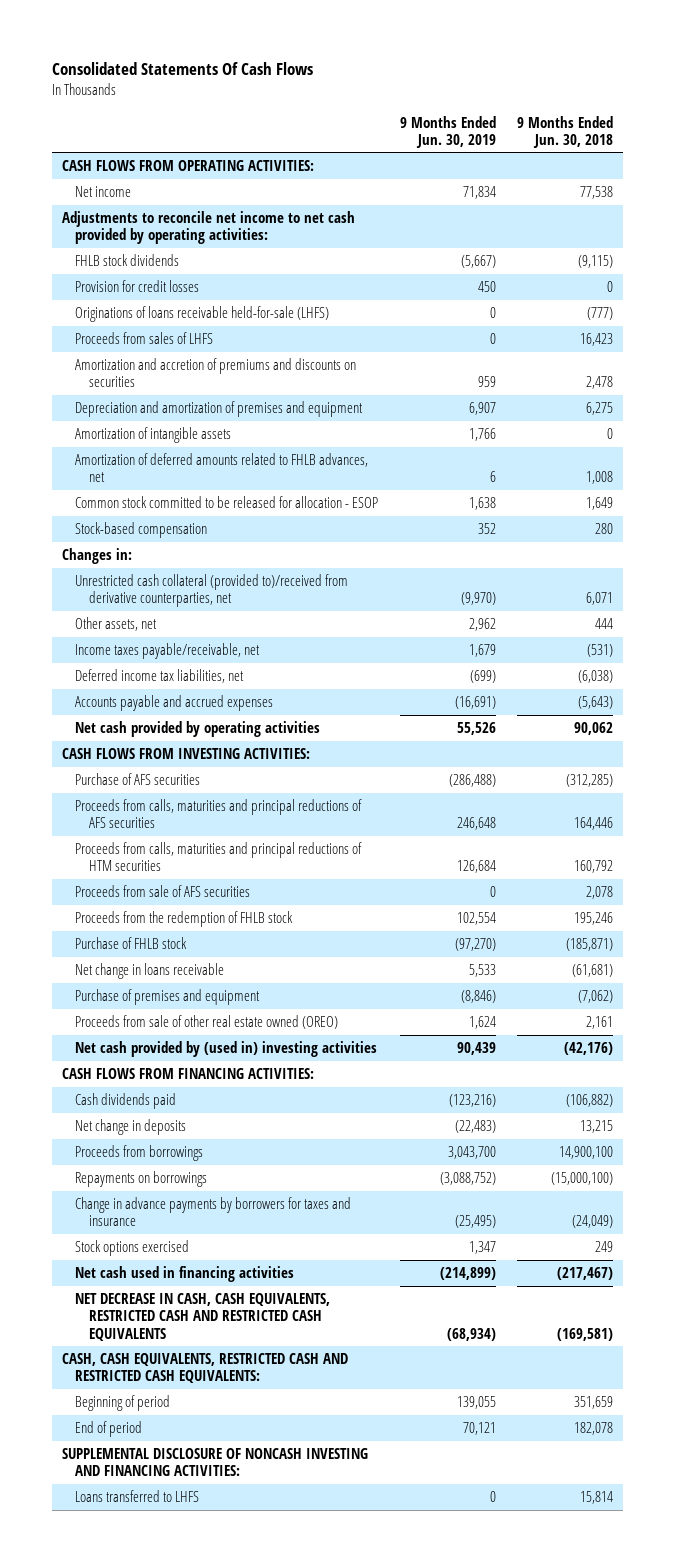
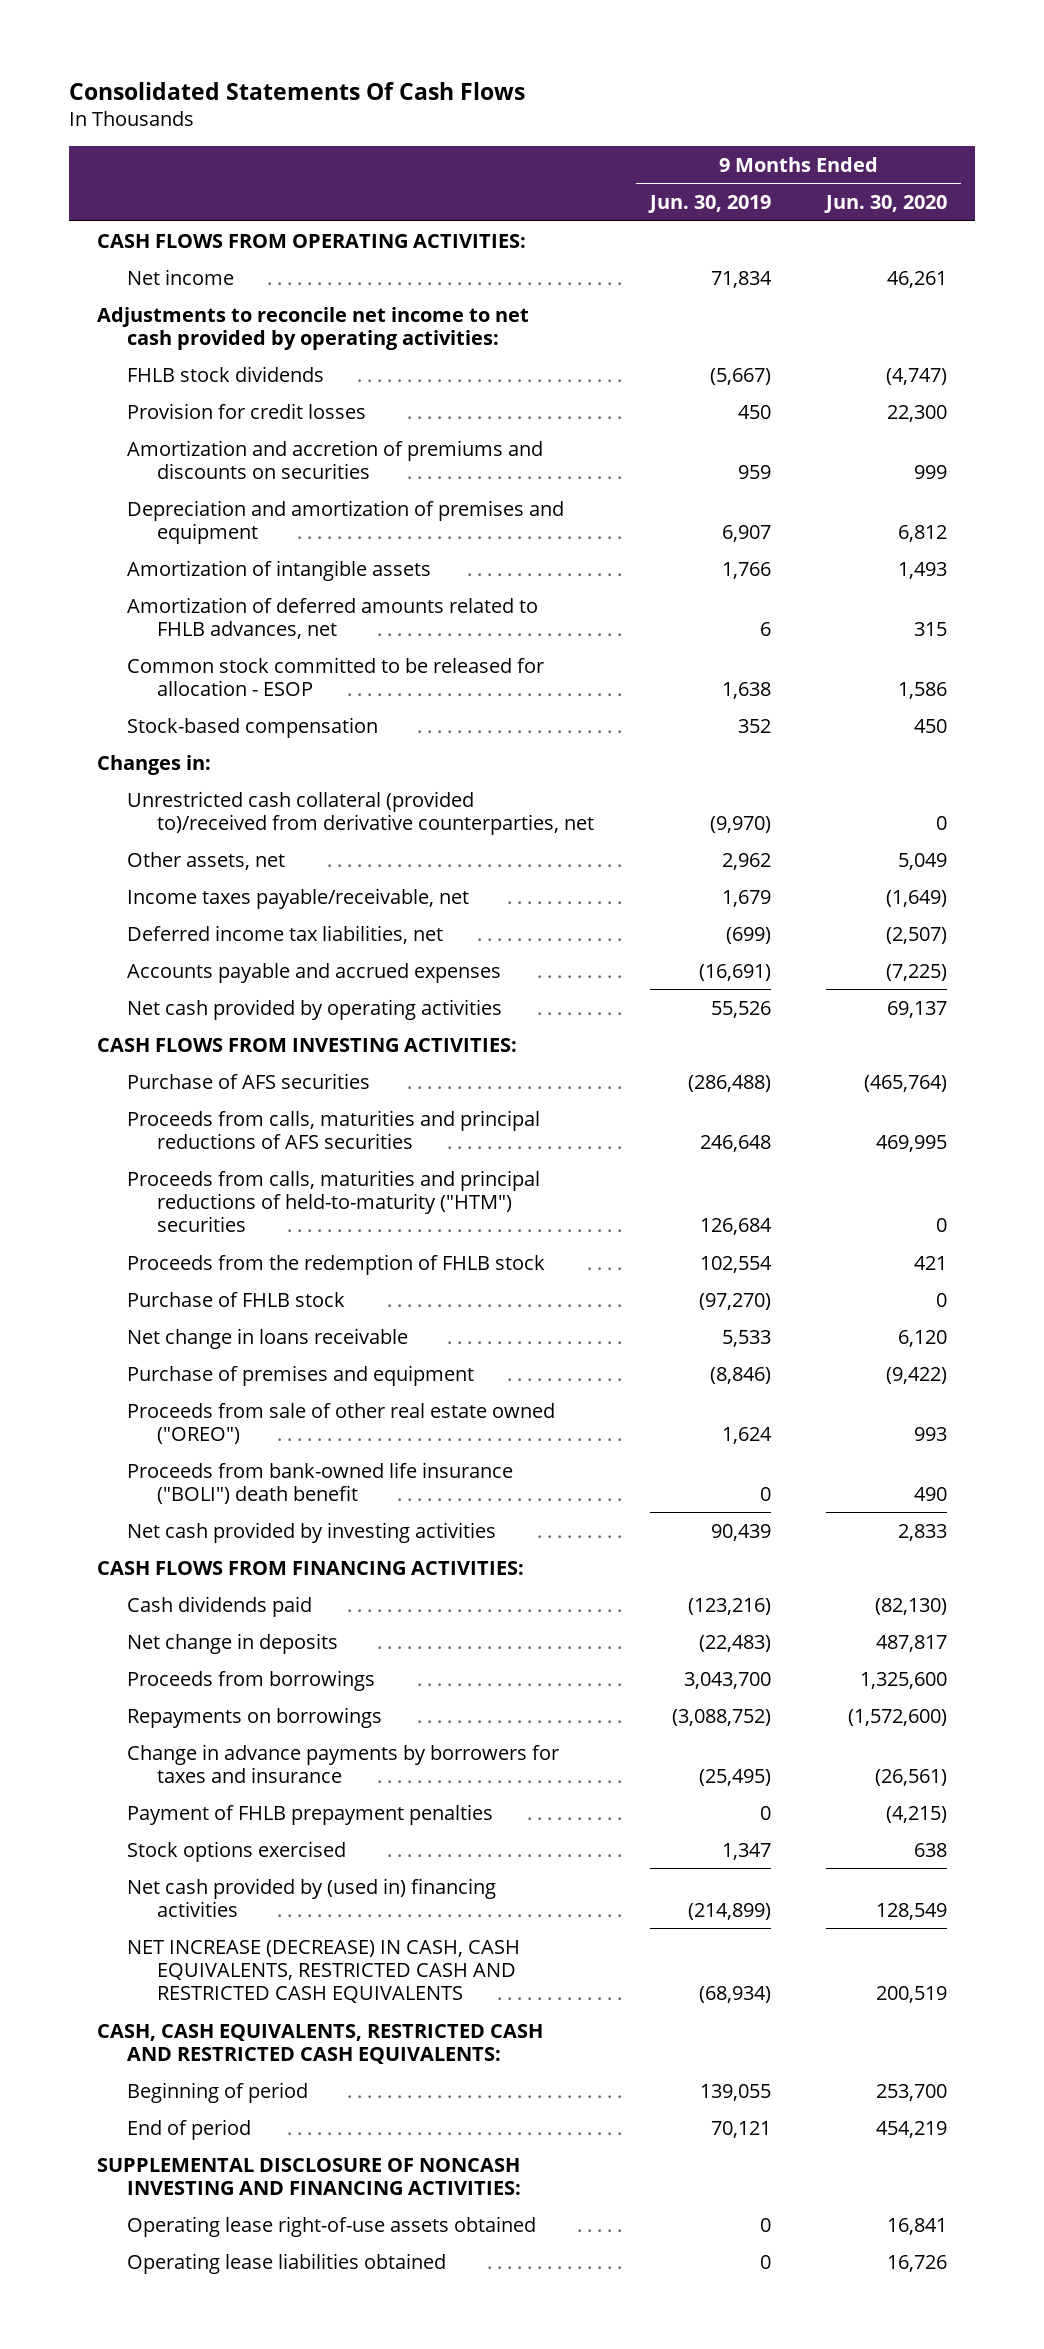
- | 9 Months Ended Jun. 30, 2019 | 9 Months Ended Jun. 30, 2018
+ | 9 Months Ended Jun. 30, 2019 | 9 Months Ended Jun. 30, 2020
- Originations of loans receivable held-for-sale (LHFS) | 0 | (777)
- Proceeds from sales of LHFS | 0 | 16,423
- Proceeds from calls, maturities and principal reductions of HTM securities | 126,684 | 160,792
- Proceeds from sale of AFS securities | 0 | 2,078
+ Proceeds from calls, maturities and principal reductions of held-to-maturity ("HTM") securities | 126,684 | 0
- Proceeds from sale of other real estate owned (OREO) | 1,624 | 2,161
- Net cash provided by (used in) investing activities | 90,439 | (42,176)
+ Proceeds from sale of other real estate owned ("OREO") | 1,624 | 993
+ Proceeds from bank-owned life insurance ("BOLI") death benefit | 0 | 490
+ Net cash provided by investing activities | 90,439 | 2,833
+ Payment of FHLB prepayment penalties | 0 | (4,215)
- Net cash used in financing activities | (214,899) | (217,467)
- NET DECREASE IN CASH, CASH EQUIVALENTS, RESTRICTED CASH AND RESTRICTED CASH EQUIVALENTS | (68,934) | (169,581)
+ Net cash provided by (used in) financing activities | (214,899) | 128,549
+ NET INCREASE (DECREASE) IN CASH, CASH EQUIVALENTS, RESTRICTED CASH AND RESTRICTED CASH EQUIVALENTS | (68,934) | 200,519
- Loans transferred to LHFS | 0 | 15,814
+ Operating lease right-of-use assets obtained | 0 | 16,841
+ Operating lease liabilities obtained | 0 | 16,726

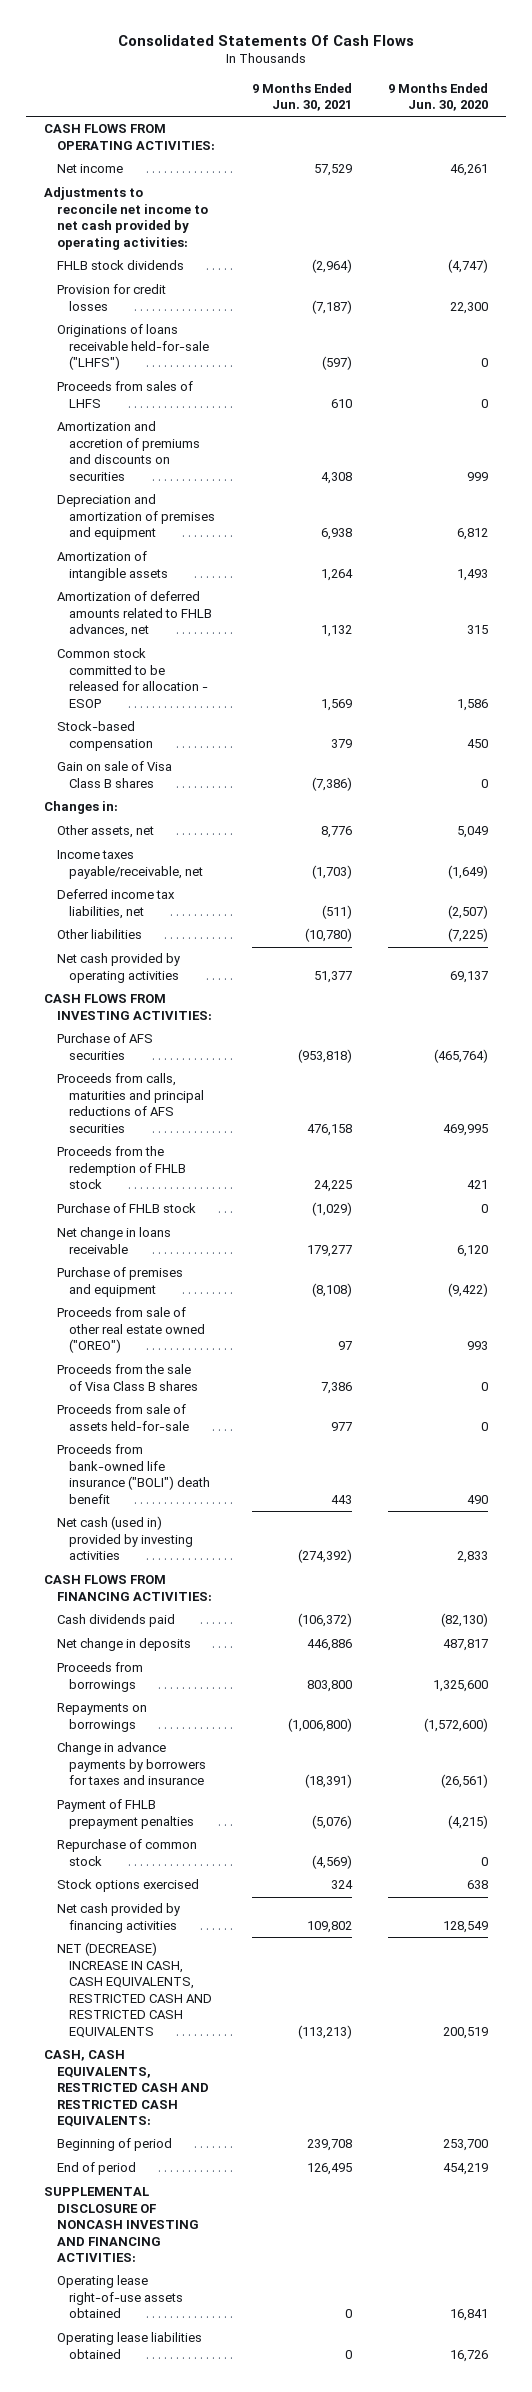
- | 9 Months Ended Jun. 30, 2019 | 9 Months Ended Jun. 30, 2020
+ | 9 Months Ended Jun. 30, 2021 | 9 Months Ended Jun. 30, 2020
+ Originations of loans receivable held-for-sale ("LHFS") | (597) | 0
+ Proceeds from sales of LHFS | 610 | 0
+ Gain on sale of Visa Class B shares | (7,386) | 0
- Unrestricted cash collateral (provided to)/received from derivative counterparties, net | (9,970) | 0
- Accounts payable and accrued expenses | (16,691) | (7,225)
+ Other liabilities | (10,780) | (7,225)
- Proceeds from calls, maturities and principal reductions of held-to-maturity ("HTM") securities | 126,684 | 0
+ Proceeds from the sale of Visa Class B shares | 7,386 | 0
+ Proceeds from sale of assets held-for-sale | 977 | 0
- Net cash provided by investing activities | 90,439 | 2,833
+ Net cash (used in) provided by investing activities | (274,392) | 2,833
+ Repurchase of common stock | (4,569) | 0
- Net cash provided by (used in) financing activities | (214,899) | 128,549
- NET INCREASE (DECREASE) IN CASH, CASH EQUIVALENTS, RESTRICTED CASH AND RESTRICTED CASH EQUIVALENTS | (68,934) | 200,519
+ Net cash provided by financing activities | 109,802 | 128,549
+ NET (DECREASE) INCREASE IN CASH, CASH EQUIVALENTS, RESTRICTED CASH AND RESTRICTED CASH EQUIVALENTS | (113,213) | 200,519

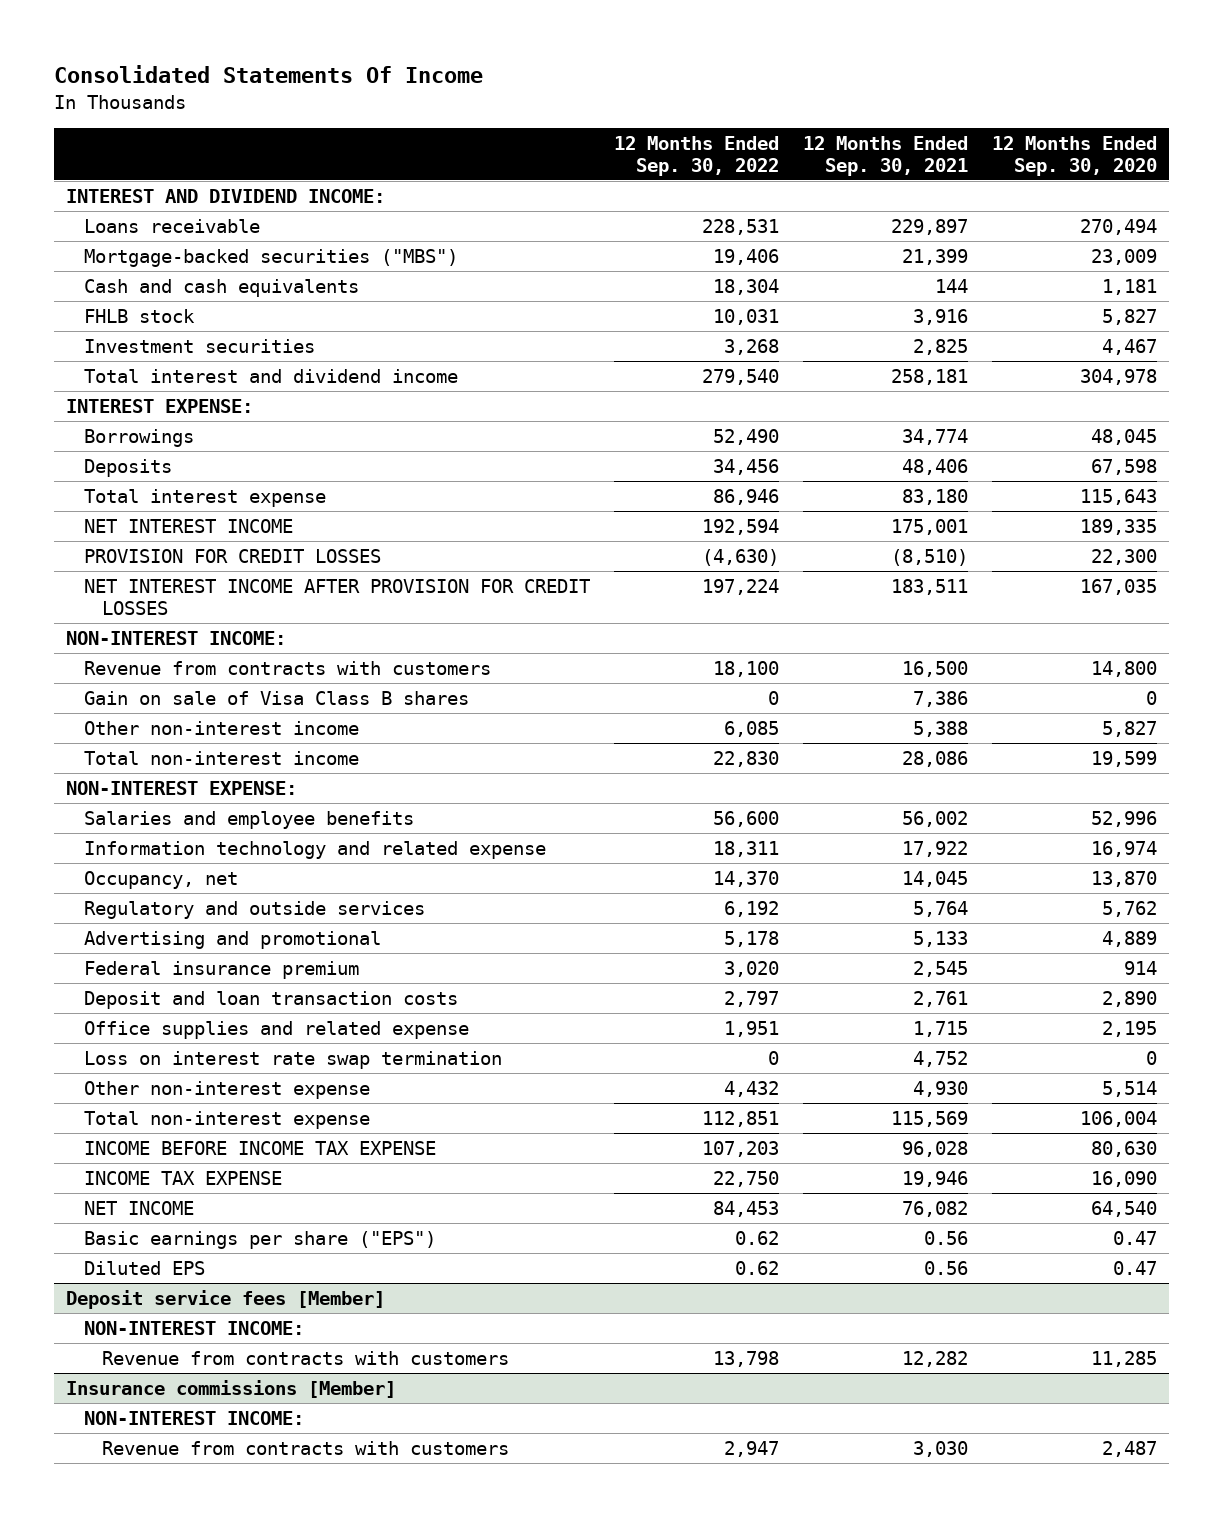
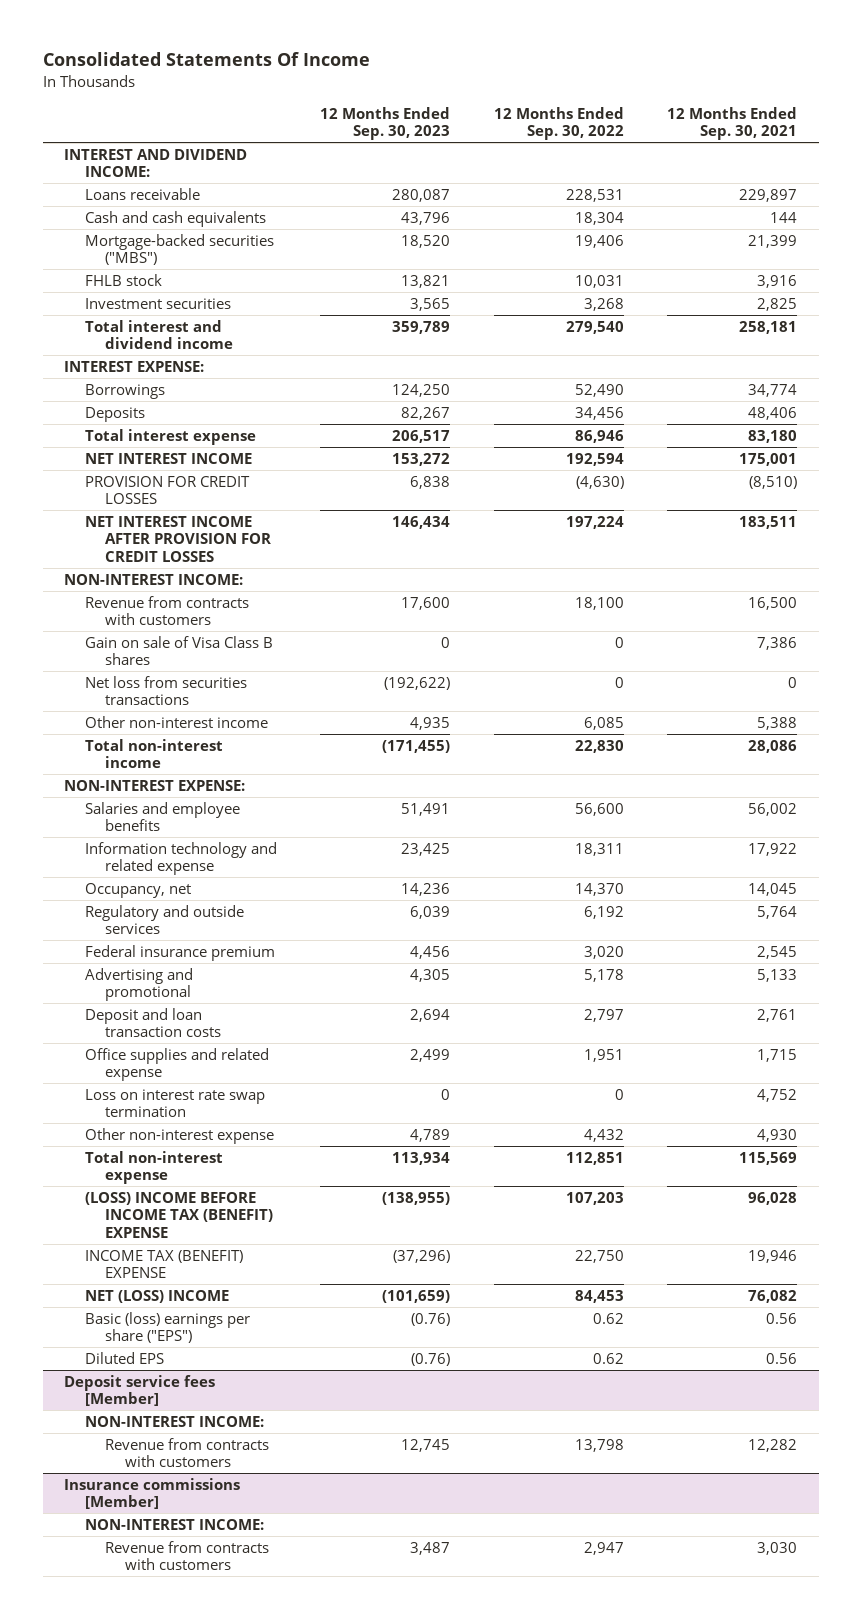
- | 12 Months Ended Sep. 30, 2022 | 12 Months Ended Sep. 30, 2021 | 12 Months Ended Sep. 30, 2020
+ | 12 Months Ended Sep. 30, 2023 | 12 Months Ended Sep. 30, 2022 | 12 Months Ended Sep. 30, 2021
moved down: Mortgage-backed securities ("MBS") | 18,520 | 19,406 | 21,399
+ Net loss from securities transactions | (192,622) | 0 | 0
moved down: Advertising and promotional | 4,305 | 5,178 | 5,133
- INCOME BEFORE INCOME TAX EXPENSE | 107,203 | 96,028 | 80,630
- INCOME TAX EXPENSE | 22,750 | 19,946 | 16,090
- NET INCOME | 84,453 | 76,082 | 64,540
- Basic earnings per share ("EPS") | 0.62 | 0.56 | 0.47
+ (LOSS) INCOME BEFORE INCOME TAX (BENEFIT) EXPENSE | (138,955) | 107,203 | 96,028
+ INCOME TAX (BENEFIT) EXPENSE | (37,296) | 22,750 | 19,946
+ NET (LOSS) INCOME | (101,659) | 84,453 | 76,082
+ Basic (loss) earnings per share ("EPS") | (0.76) | 0.62 | 0.56

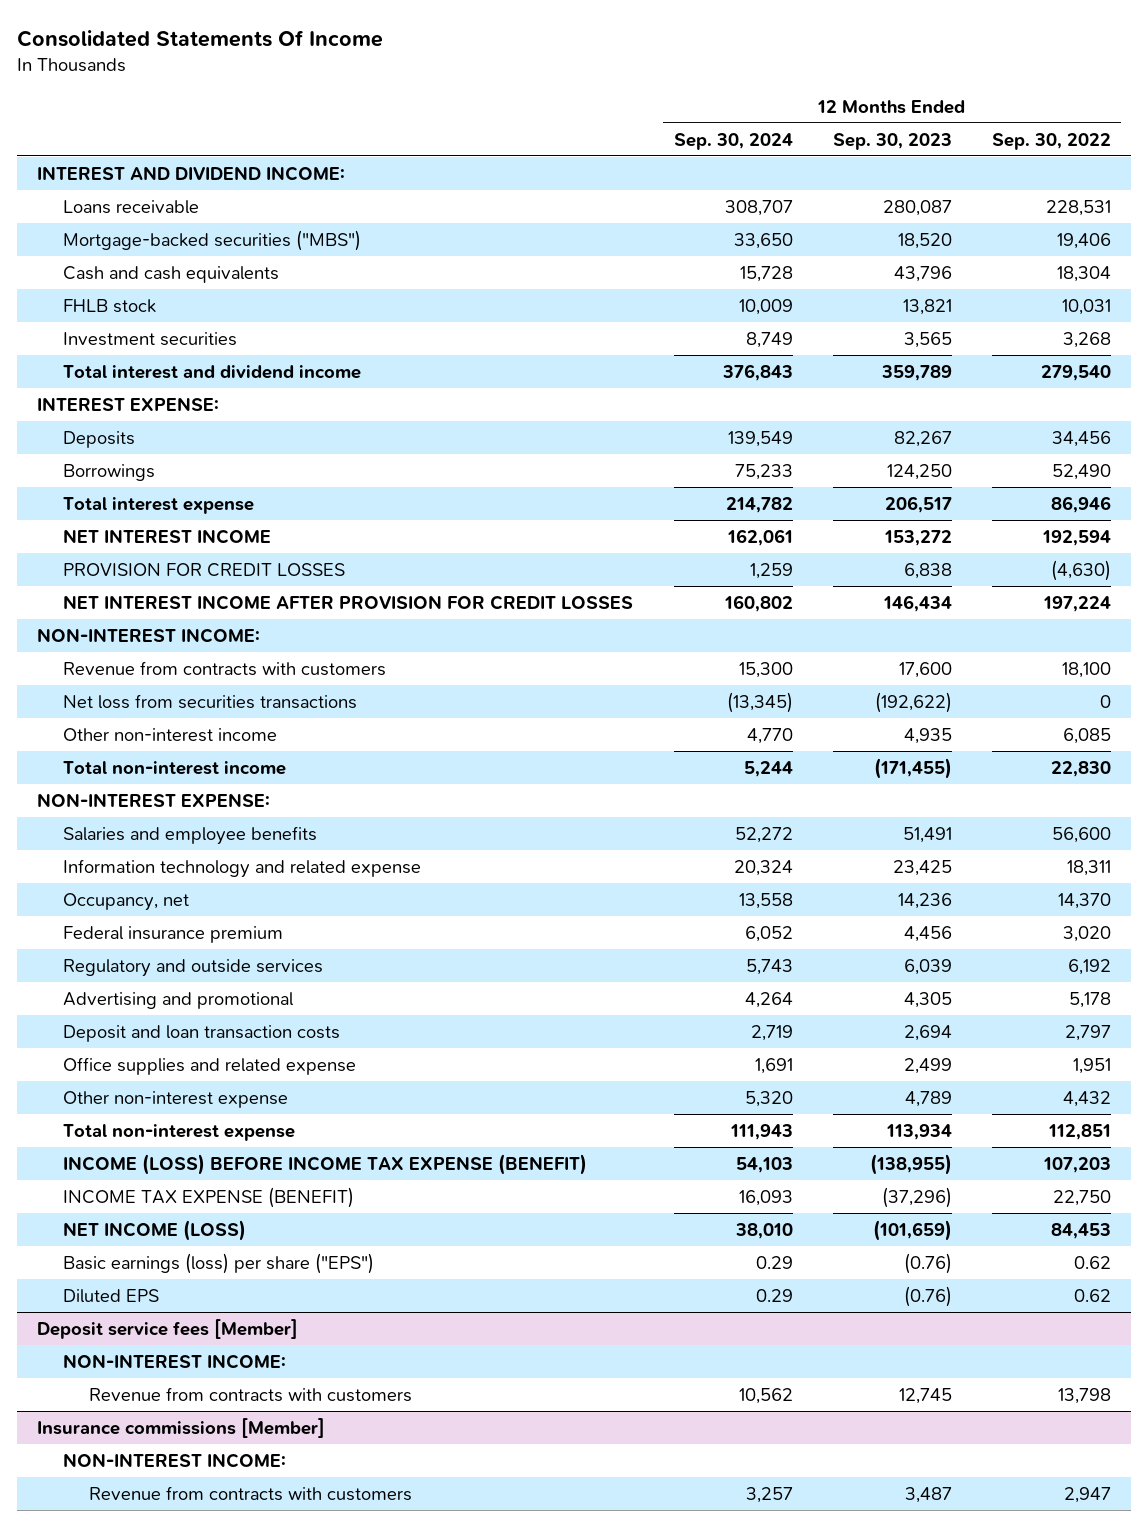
- | 12 Months Ended Sep. 30, 2023 | 12 Months Ended Sep. 30, 2022 | 12 Months Ended Sep. 30, 2021
+ | 12 Months Ended Sep. 30, 2024 | 12 Months Ended Sep. 30, 2023 | 12 Months Ended Sep. 30, 2022
moved down: Cash and cash equivalents | 15,728 | 43,796 | 18,304
moved down: Borrowings | 75,233 | 124,250 | 52,490
- Gain on sale of Visa Class B shares | 0 | 0 | 7,386
moved down: Regulatory and outside services | 5,743 | 6,039 | 6,192
- Loss on interest rate swap termination | 0 | 0 | 4,752
- (LOSS) INCOME BEFORE INCOME TAX (BENEFIT) EXPENSE | (138,955) | 107,203 | 96,028
- INCOME TAX (BENEFIT) EXPENSE | (37,296) | 22,750 | 19,946
- NET (LOSS) INCOME | (101,659) | 84,453 | 76,082
- Basic (loss) earnings per share ("EPS") | (0.76) | 0.62 | 0.56
+ INCOME (LOSS) BEFORE INCOME TAX EXPENSE (BENEFIT) | 54,103 | (138,955) | 107,203
+ INCOME TAX EXPENSE (BENEFIT) | 16,093 | (37,296) | 22,750
+ NET INCOME (LOSS) | 38,010 | (101,659) | 84,453
+ Basic earnings (loss) per share ("EPS") | 0.29 | (0.76) | 0.62

